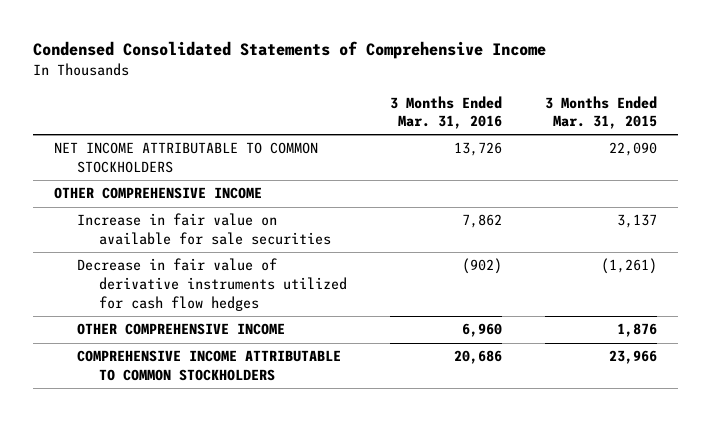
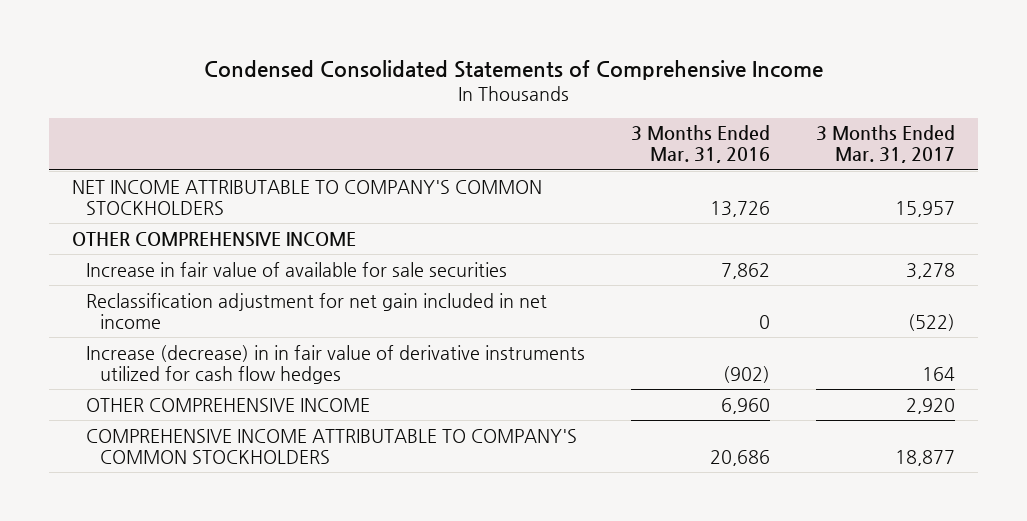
- | 3 Months Ended Mar. 31, 2016 | 3 Months Ended Mar. 31, 2015
+ | 3 Months Ended Mar. 31, 2016 | 3 Months Ended Mar. 31, 2017
- NET INCOME ATTRIBUTABLE TO COMMON STOCKHOLDERS | 13,726 | 22,090
+ NET INCOME ATTRIBUTABLE TO COMPANY'S COMMON STOCKHOLDERS | 13,726 | 15,957
- Increase in fair value on available for sale securities | 7,862 | 3,137
- Decrease in fair value of derivative instruments utilized for cash flow hedges | (902) | (1,261)
+ Increase in fair value of available for sale securities | 7,862 | 3,278
+ Reclassification adjustment for net gain included in net income | 0 | (522)
+ Increase (decrease) in in fair value of derivative instruments utilized for cash flow hedges | (902) | 164
- COMPREHENSIVE INCOME ATTRIBUTABLE TO COMMON STOCKHOLDERS | 20,686 | 23,966
+ COMPREHENSIVE INCOME ATTRIBUTABLE TO COMPANY'S COMMON STOCKHOLDERS | 20,686 | 18,877

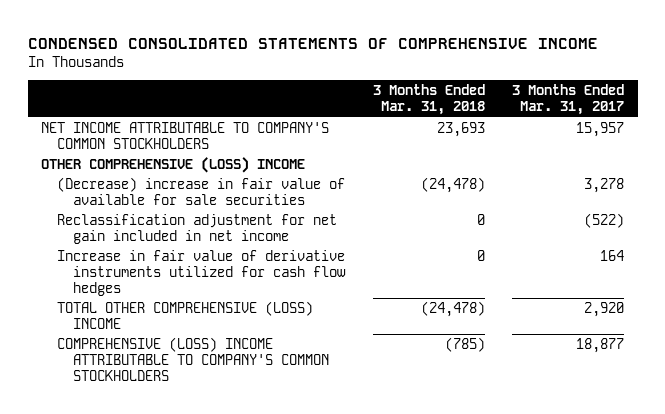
- Condensed Consolidated Statements of Comprehensive Income
+ CONDENSED CONSOLIDATED STATEMENTS OF COMPREHENSIVE INCOME
- | 3 Months Ended Mar. 31, 2016 | 3 Months Ended Mar. 31, 2017
+ | 3 Months Ended Mar. 31, 2018 | 3 Months Ended Mar. 31, 2017
- OTHER COMPREHENSIVE INCOME
- Increase in fair value of available for sale securities | 7,862 | 3,278
+ OTHER COMPREHENSIVE (LOSS) INCOME
+ (Decrease) increase in fair value of available for sale securities | (24,478) | 3,278
- Increase (decrease) in in fair value of derivative instruments utilized for cash flow hedges | (902) | 164
- OTHER COMPREHENSIVE INCOME | 6,960 | 2,920
- COMPREHENSIVE INCOME ATTRIBUTABLE TO COMPANY'S COMMON STOCKHOLDERS | 20,686 | 18,877
+ Increase in fair value of derivative instruments utilized for cash flow hedges | 0 | 164
+ TOTAL OTHER COMPREHENSIVE (LOSS) INCOME | (24,478) | 2,920
+ COMPREHENSIVE (LOSS) INCOME ATTRIBUTABLE TO COMPANY'S COMMON STOCKHOLDERS | (785) | 18,877

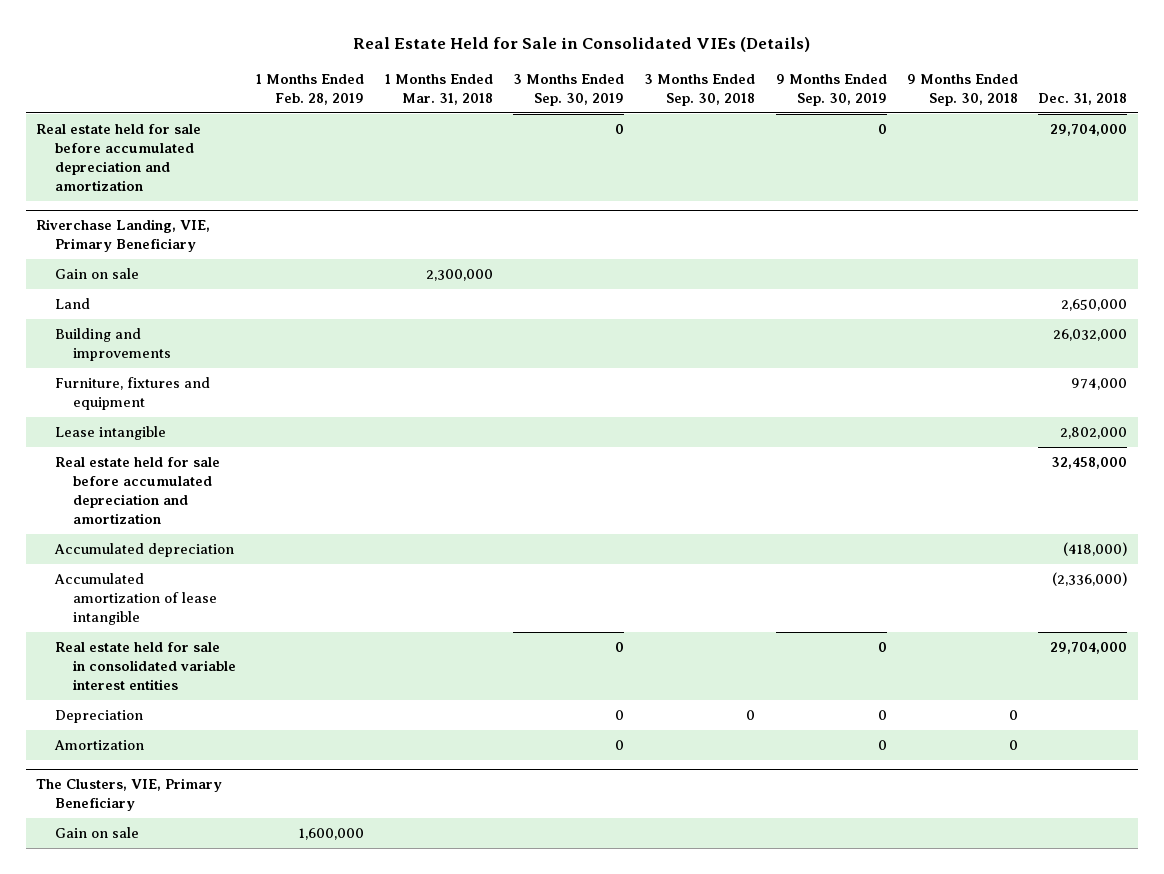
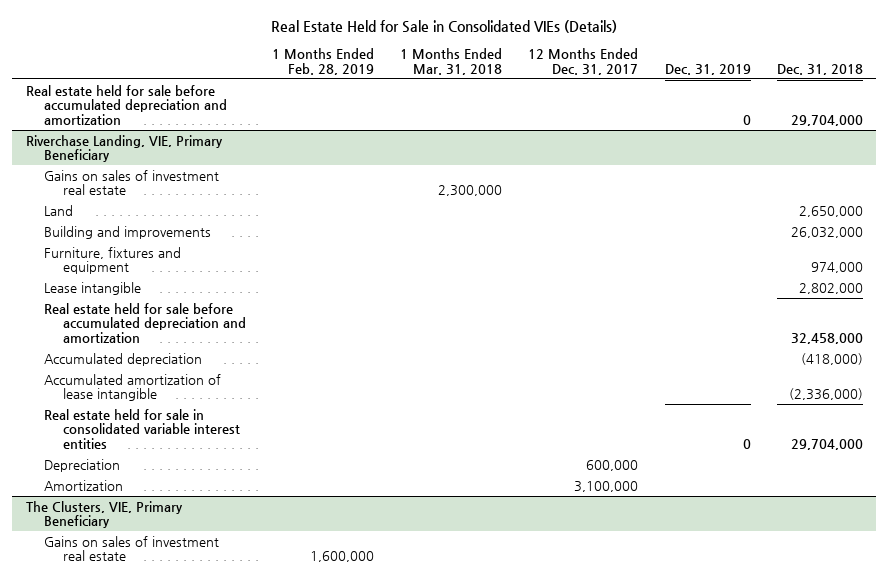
- | 1 Months Ended Feb. 28, 2019 | 1 Months Ended Mar. 31, 2018 | 3 Months Ended Sep. 30, 2019 | 3 Months Ended Sep. 30, 2018 | 9 Months Ended Sep. 30, 2019 | 9 Months Ended Sep. 30, 2018 | Dec. 31, 2018
+ | 1 Months Ended Feb. 28, 2019 | 1 Months Ended Mar. 31, 2018 | 12 Months Ended Dec. 31, 2017 | Dec. 31, 2019 | Dec. 31, 2018
@ Riverchase Landing, VIE, Primary Beneficiary
- Gain on sale | | 2,300,000 | | | | |
+ Gains on sales of investment real estate | | 2,300,000 | | |
@ The Clusters, VIE, Primary Beneficiary
- Gain on sale | 1,600,000 | | | | | |
+ Gains on sales of investment real estate | 1,600,000 | | | |

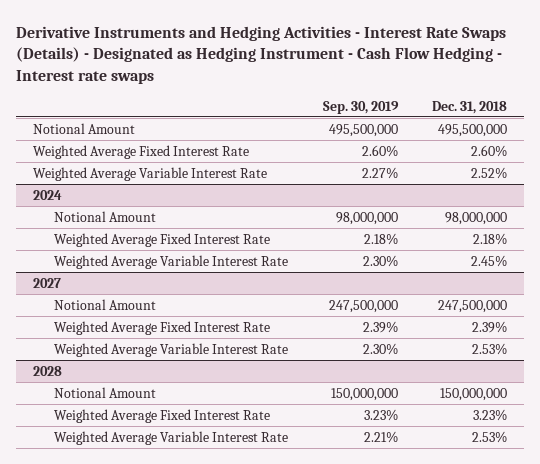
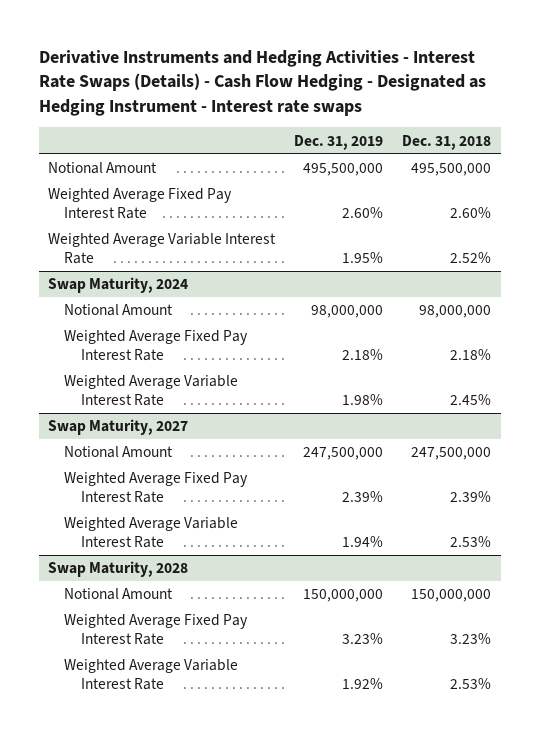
- Derivative Instruments and Hedging Activities - Interest Rate Swaps (Details) - Designated as Hedging Instrument - Cash Flow Hedging - Interest rate swaps
+ Derivative Instruments and Hedging Activities - Interest Rate Swaps (Details) - Cash Flow Hedging - Designated as Hedging Instrument - Interest rate swaps
- | Sep. 30, 2019 | Dec. 31, 2018
+ | Dec. 31, 2019 | Dec. 31, 2018
- Weighted Average Fixed Interest Rate | 2.60% | 2.60%
+ Weighted Average Fixed Pay Interest Rate | 2.60% | 2.60%
- 2024
+ Swap Maturity, 2024
- Weighted Average Fixed Interest Rate | 2.18% | 2.18%
+ Weighted Average Fixed Pay Interest Rate | 2.18% | 2.18%
- 2027
+ Swap Maturity, 2027
- Weighted Average Fixed Interest Rate | 2.39% | 2.39%
+ Weighted Average Fixed Pay Interest Rate | 2.39% | 2.39%
- 2028
+ Swap Maturity, 2028
- Weighted Average Fixed Interest Rate | 3.23% | 3.23%
+ Weighted Average Fixed Pay Interest Rate | 3.23% | 3.23%

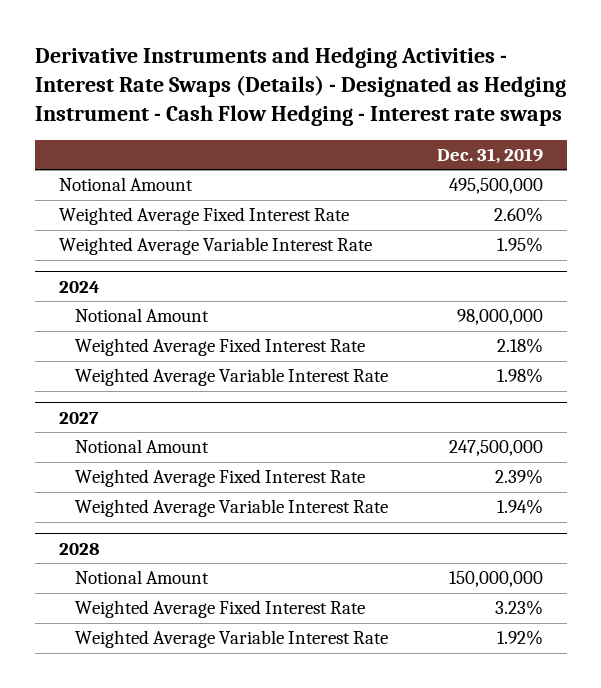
- Derivative Instruments and Hedging Activities - Interest Rate Swaps (Details) - Cash Flow Hedging - Designated as Hedging Instrument - Interest rate swaps
+ Derivative Instruments and Hedging Activities - Interest Rate Swaps (Details) - Designated as Hedging Instrument - Cash Flow Hedging - Interest rate swaps
- | Dec. 31, 2019 | Dec. 31, 2018
+ | Dec. 31, 2019
- Weighted Average Fixed Pay Interest Rate | 2.60% | 2.60%
+ Weighted Average Fixed Interest Rate | 2.60%
- Swap Maturity, 2024
+ 2024
- Weighted Average Fixed Pay Interest Rate | 2.18% | 2.18%
+ Weighted Average Fixed Interest Rate | 2.18%
- Swap Maturity, 2027
+ 2027
- Weighted Average Fixed Pay Interest Rate | 2.39% | 2.39%
+ Weighted Average Fixed Interest Rate | 2.39%
- Swap Maturity, 2028
+ 2028
- Weighted Average Fixed Pay Interest Rate | 3.23% | 3.23%
+ Weighted Average Fixed Interest Rate | 3.23%

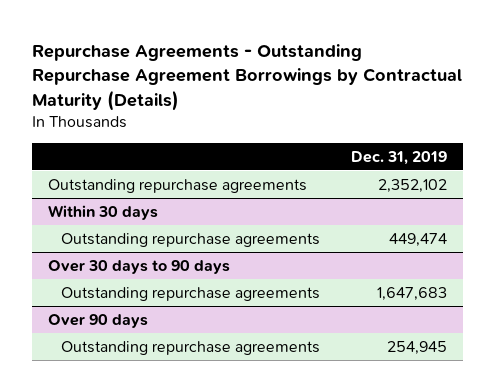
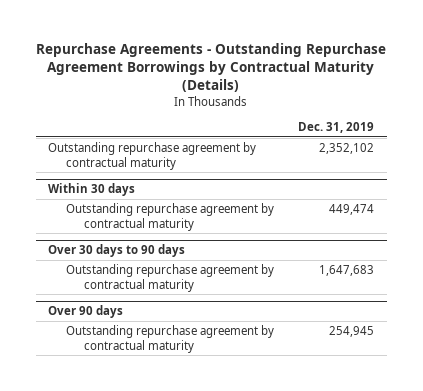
- Outstanding repurchase agreements | 2,352,102
+ Outstanding repurchase agreement by contractual maturity | 2,352,102
@ Within 30 days
- Outstanding repurchase agreements | 449,474
+ Outstanding repurchase agreement by contractual maturity | 449,474
@ Over 30 days to 90 days
- Outstanding repurchase agreements | 1,647,683
+ Outstanding repurchase agreement by contractual maturity | 1,647,683
@ Over 90 days
- Outstanding repurchase agreements | 254,945
+ Outstanding repurchase agreement by contractual maturity | 254,945

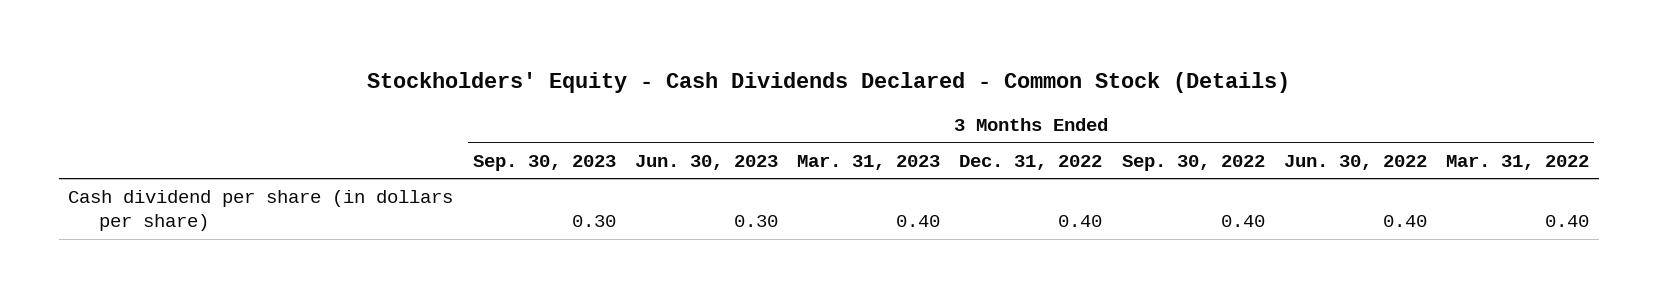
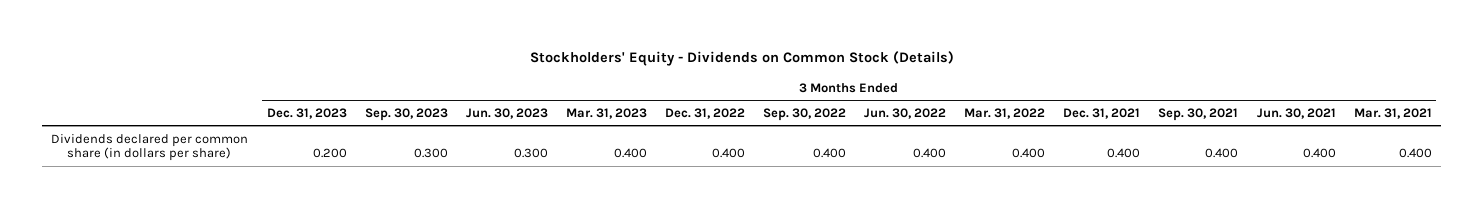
- Stockholders' Equity - Cash Dividends Declared - Common Stock (Details)
+ Stockholders' Equity - Dividends on Common Stock (Details)
- | 3 Months Ended Sep. 30, 2023 | 3 Months Ended Jun. 30, 2023 | 3 Months Ended Mar. 31, 2023 | 3 Months Ended Dec. 31, 2022 | 3 Months Ended Sep. 30, 2022 | 3 Months Ended Jun. 30, 2022 | 3 Months Ended Mar. 31, 2022
+ | 3 Months Ended Dec. 31, 2023 | 3 Months Ended Sep. 30, 2023 | 3 Months Ended Jun. 30, 2023 | 3 Months Ended Mar. 31, 2023 | 3 Months Ended Dec. 31, 2022 | 3 Months Ended Sep. 30, 2022 | 3 Months Ended Jun. 30, 2022 | 3 Months Ended Mar. 31, 2022 | 3 Months Ended Dec. 31, 2021 | 3 Months Ended Sep. 30, 2021 | 3 Months Ended Jun. 30, 2021 | 3 Months Ended Mar. 31, 2021
- Cash dividend per share (in dollars per share) | 0.30 | 0.30 | 0.40 | 0.40 | 0.40 | 0.40 | 0.40
+ Dividends declared per common share (in dollars per share) | 0.200 | 0.300 | 0.300 | 0.400 | 0.400 | 0.400 | 0.400 | 0.400 | 0.400 | 0.400 | 0.400 | 0.400

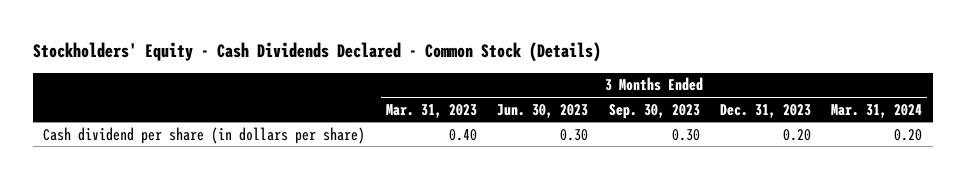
- Stockholders' Equity - Dividends on Common Stock (Details)
+ Stockholders' Equity - Cash Dividends Declared - Common Stock (Details)
- | 3 Months Ended Dec. 31, 2023 | 3 Months Ended Sep. 30, 2023 | 3 Months Ended Jun. 30, 2023 | 3 Months Ended Mar. 31, 2023 | 3 Months Ended Dec. 31, 2022 | 3 Months Ended Sep. 30, 2022 | 3 Months Ended Jun. 30, 2022 | 3 Months Ended Mar. 31, 2022 | 3 Months Ended Dec. 31, 2021 | 3 Months Ended Sep. 30, 2021 | 3 Months Ended Jun. 30, 2021 | 3 Months Ended Mar. 31, 2021
+ | 3 Months Ended Mar. 31, 2023 | 3 Months Ended Jun. 30, 2023 | 3 Months Ended Sep. 30, 2023 | 3 Months Ended Dec. 31, 2023 | 3 Months Ended Mar. 31, 2024
- Dividends declared per common share (in dollars per share) | 0.200 | 0.300 | 0.300 | 0.400 | 0.400 | 0.400 | 0.400 | 0.400 | 0.400 | 0.400 | 0.400 | 0.400
+ Cash dividend per share (in dollars per share) | 0.40 | 0.30 | 0.30 | 0.20 | 0.20

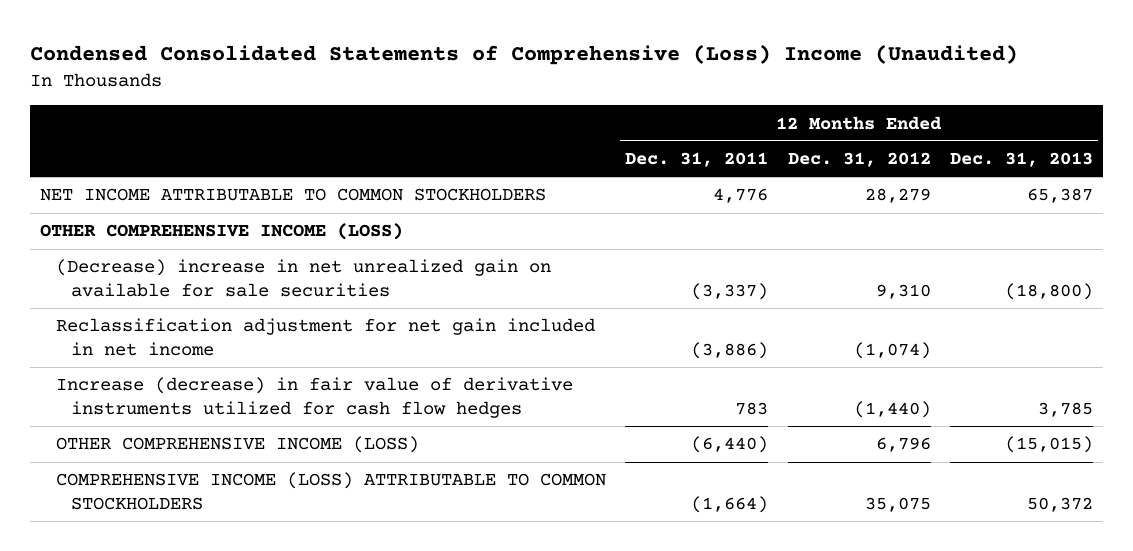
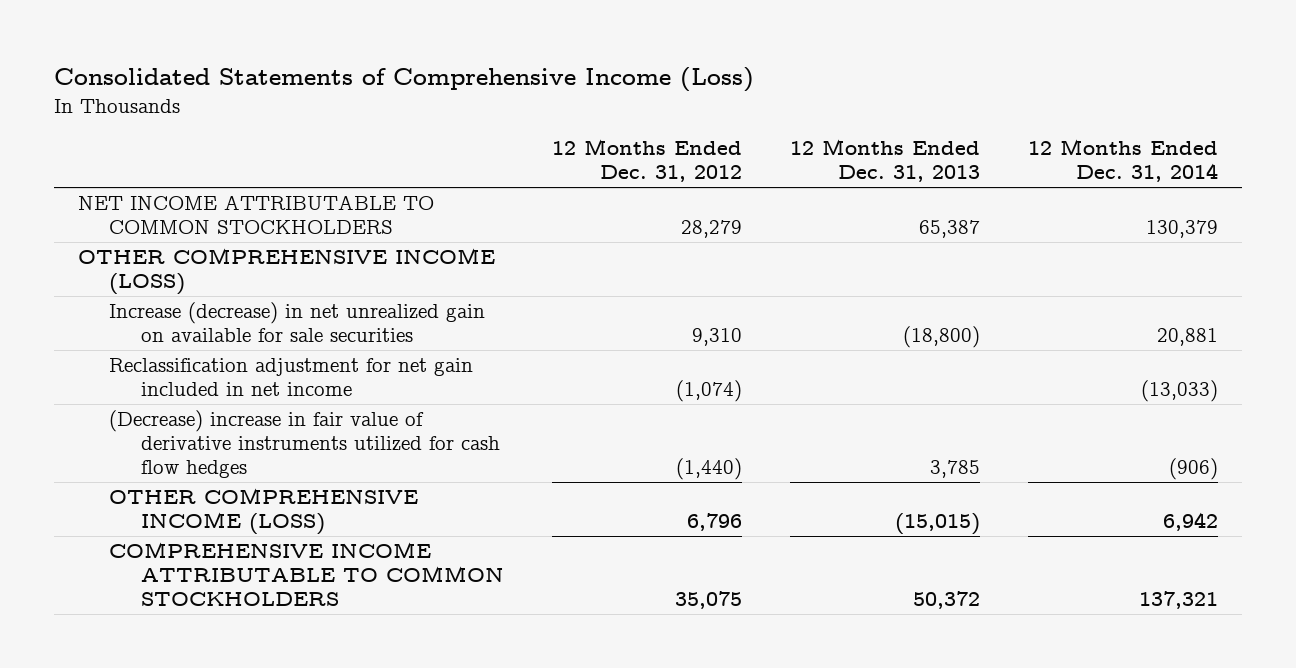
- Condensed Consolidated Statements of Comprehensive (Loss) Income (Unaudited)
+ Consolidated Statements of Comprehensive Income (Loss)
- | 12 Months Ended Dec. 31, 2011 | 12 Months Ended Dec. 31, 2012 | 12 Months Ended Dec. 31, 2013
+ | 12 Months Ended Dec. 31, 2012 | 12 Months Ended Dec. 31, 2013 | 12 Months Ended Dec. 31, 2014
- (Decrease) increase in net unrealized gain on available for sale securities | (3,337) | 9,310 | (18,800)
+ Increase (decrease) in net unrealized gain on available for sale securities | 9,310 | (18,800) | 20,881
- Increase (decrease) in fair value of derivative instruments utilized for cash flow hedges | 783 | (1,440) | 3,785
+ (Decrease) increase in fair value of derivative instruments utilized for cash flow hedges | (1,440) | 3,785 | (906)
- COMPREHENSIVE INCOME (LOSS) ATTRIBUTABLE TO COMMON STOCKHOLDERS | (1,664) | 35,075 | 50,372
+ COMPREHENSIVE INCOME ATTRIBUTABLE TO COMMON STOCKHOLDERS | 35,075 | 50,372 | 137,321

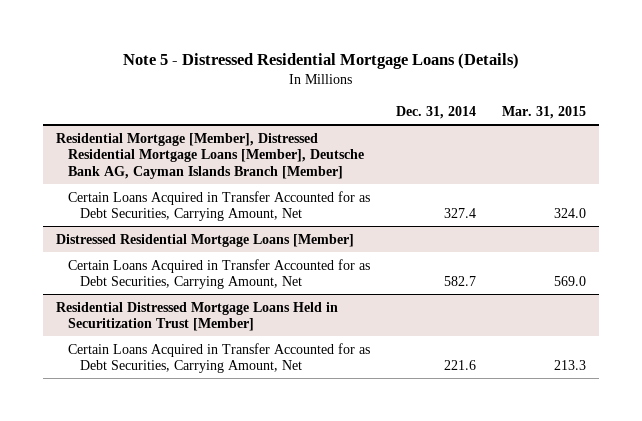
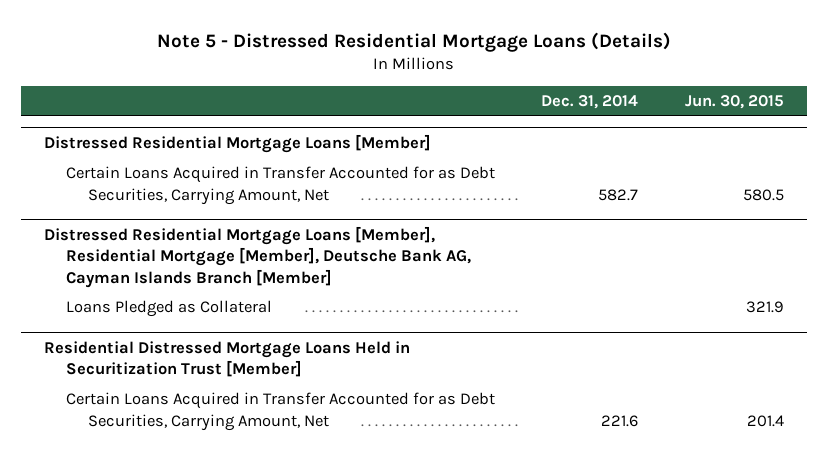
- | Dec. 31, 2014 | Mar. 31, 2015
+ | Dec. 31, 2014 | Jun. 30, 2015
- Residential Mortgage [Member], Distressed Residential Mortgage Loans [Member], Deutsche Bank AG, Cayman Islands Branch [Member]
- Certain Loans Acquired in Transfer Accounted for as Debt Securities, Carrying Amount, Net | 327.4 | 324.0
+ Distressed Residential Mortgage Loans [Member], Residential Mortgage [Member], Deutsche Bank AG, Cayman Islands Branch [Member]
+ Loans Pledged as Collateral | | 321.9

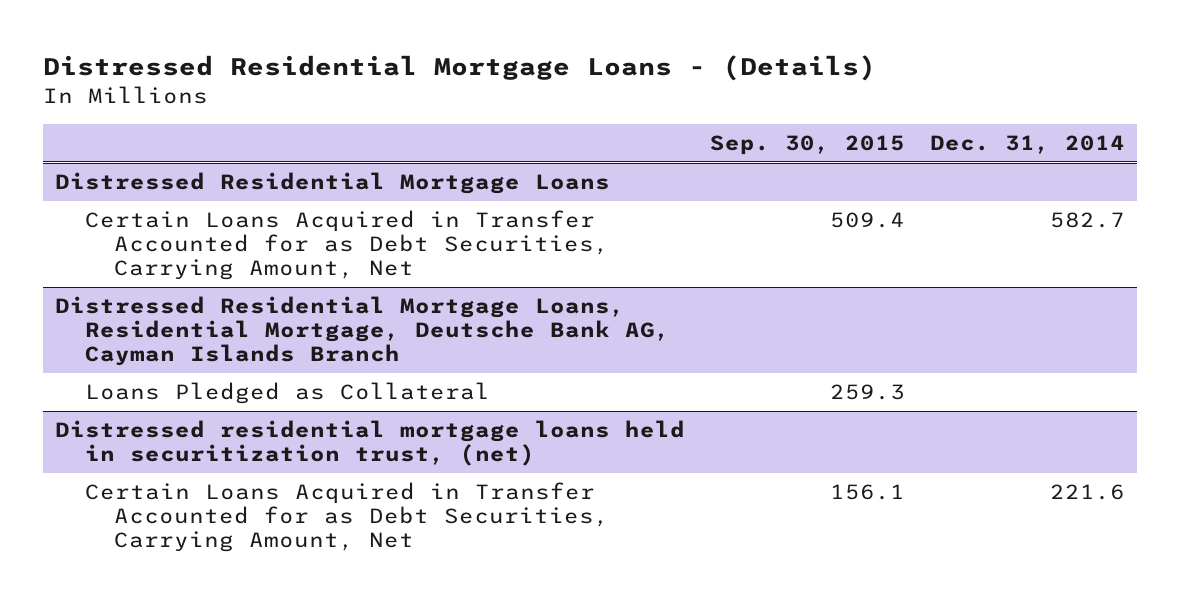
- Note 5 - Distressed Residential Mortgage Loans (Details)
+ Distressed Residential Mortgage Loans - (Details)
- | Dec. 31, 2014 | Jun. 30, 2015
+ | Sep. 30, 2015 | Dec. 31, 2014
- Distressed Residential Mortgage Loans [Member]
+ Distressed Residential Mortgage Loans
- Distressed Residential Mortgage Loans [Member], Residential Mortgage [Member], Deutsche Bank AG, Cayman Islands Branch [Member]
+ Distressed Residential Mortgage Loans, Residential Mortgage, Deutsche Bank AG, Cayman Islands Branch
- Residential Distressed Mortgage Loans Held in Securitization Trust [Member]
+ Distressed residential mortgage loans held in securitization trust, (net)

